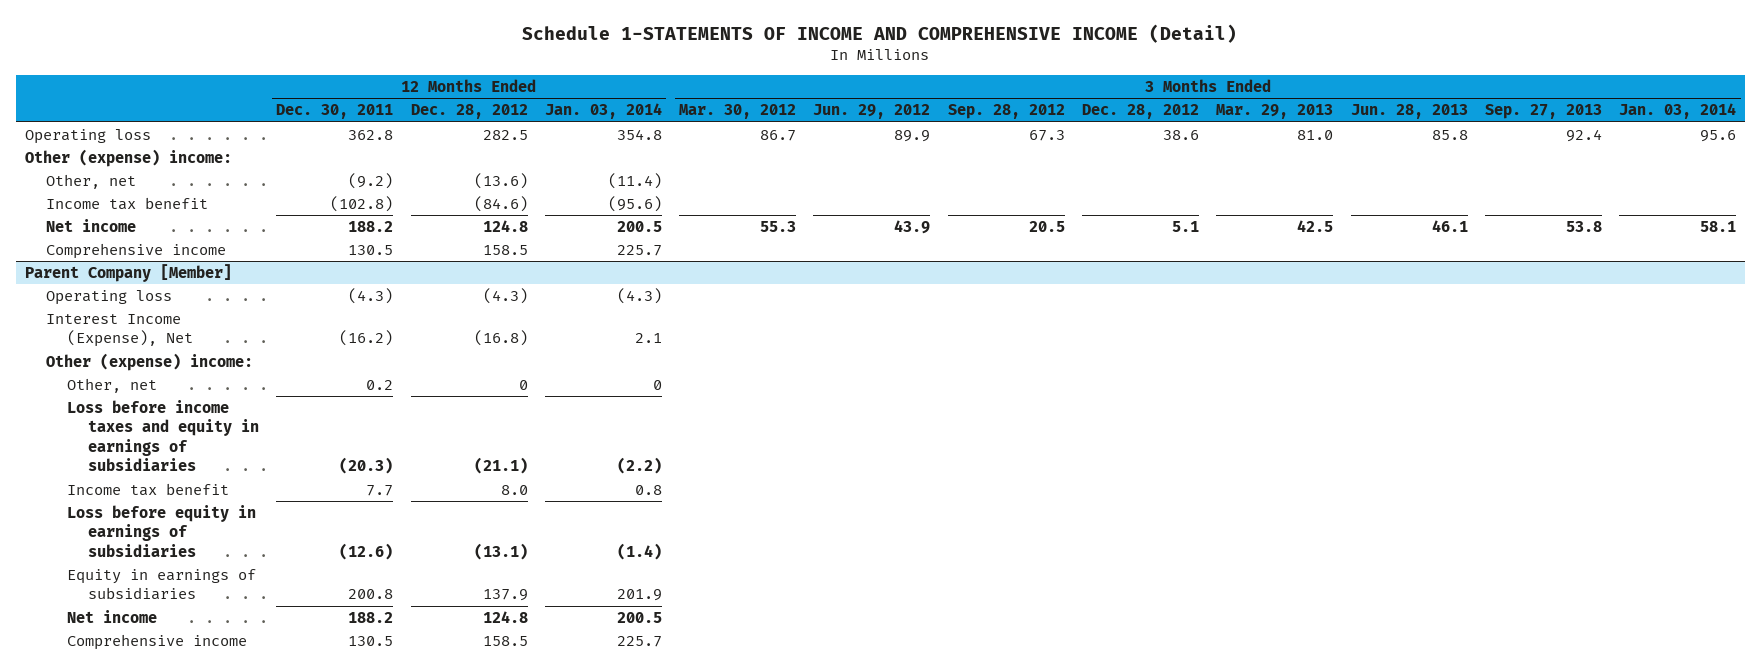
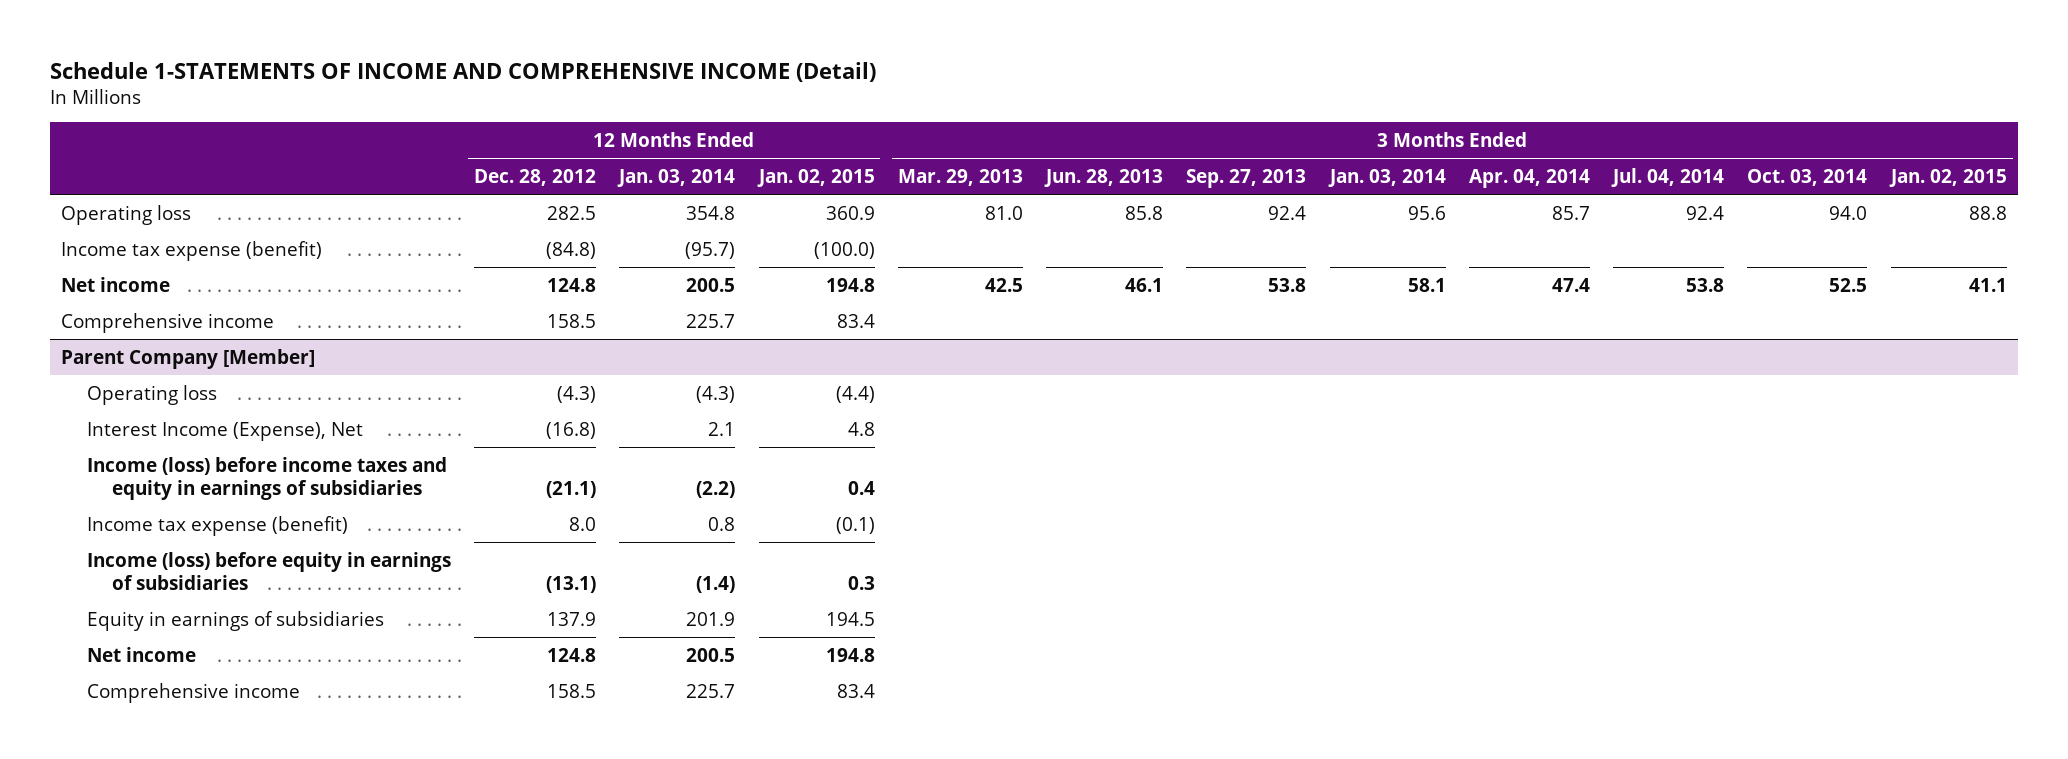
- | 12 Months Ended Dec. 30, 2011 | 12 Months Ended Dec. 28, 2012 | 12 Months Ended Jan. 03, 2014 | 3 Months Ended Mar. 30, 2012 | 3 Months Ended Jun. 29, 2012 | 3 Months Ended Sep. 28, 2012 | 3 Months Ended Dec. 28, 2012 | 3 Months Ended Mar. 29, 2013 | 3 Months Ended Jun. 28, 2013 | 3 Months Ended Sep. 27, 2013 | 3 Months Ended Jan. 03, 2014
+ | 12 Months Ended Dec. 28, 2012 | 12 Months Ended Jan. 03, 2014 | 12 Months Ended Jan. 02, 2015 | 3 Months Ended Mar. 29, 2013 | 3 Months Ended Jun. 28, 2013 | 3 Months Ended Sep. 27, 2013 | 3 Months Ended Jan. 03, 2014 | 3 Months Ended Apr. 04, 2014 | 3 Months Ended Jul. 04, 2014 | 3 Months Ended Oct. 03, 2014 | 3 Months Ended Jan. 02, 2015
- Other (expense) income:
- Other, net | (9.2) | (13.6) | (11.4) | | | | | | | |
- Income tax benefit | (102.8) | (84.6) | (95.6) | | | | | | | |
+ Income tax expense (benefit) | (84.8) | (95.7) | (100.0) | | | | | | | |
@ Parent Company [Member]
- Other (expense) income:
- Other, net | 0.2 | 0 | 0 | | | | | | | |
- Loss before income taxes and equity in earnings of subsidiaries | (20.3) | (21.1) | (2.2) | | | | | | | |
- Income tax benefit | 7.7 | 8.0 | 0.8 | | | | | | | |
- Loss before equity in earnings of subsidiaries | (12.6) | (13.1) | (1.4) | | | | | | | |
+ Income (loss) before income taxes and equity in earnings of subsidiaries | (21.1) | (2.2) | 0.4 | | | | | | | |
+ Income tax expense (benefit) | 8.0 | 0.8 | (0.1) | | | | | | | |
+ Income (loss) before equity in earnings of subsidiaries | (13.1) | (1.4) | 0.3 | | | | | | | |

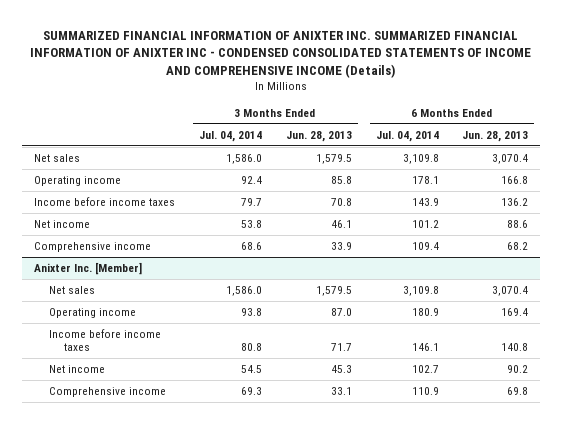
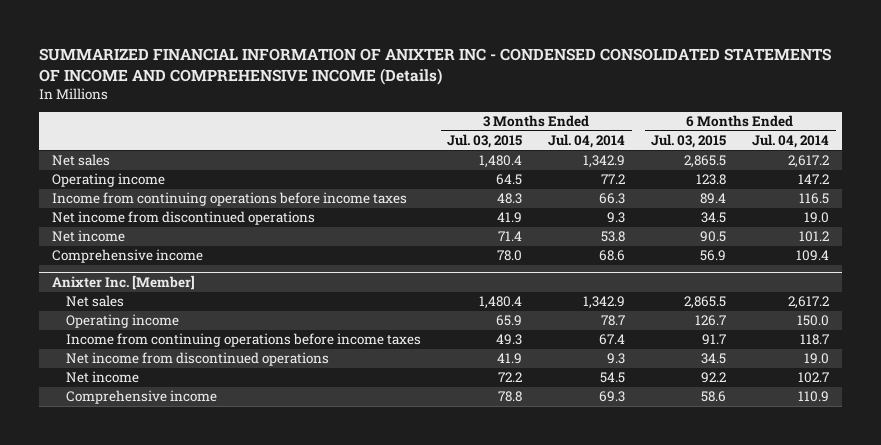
- SUMMARIZED FINANCIAL INFORMATION OF ANIXTER INC. SUMMARIZED FINANCIAL INFORMATION OF ANIXTER INC - CONDENSED CONSOLIDATED STATEMENTS OF INCOME AND COMPREHENSIVE INCOME (Details)
+ SUMMARIZED FINANCIAL INFORMATION OF ANIXTER INC - CONDENSED CONSOLIDATED STATEMENTS OF INCOME AND COMPREHENSIVE INCOME (Details)
- | 3 Months Ended Jul. 04, 2014 | 3 Months Ended Jun. 28, 2013 | 6 Months Ended Jul. 04, 2014 | 6 Months Ended Jun. 28, 2013
+ | 3 Months Ended Jul. 03, 2015 | 3 Months Ended Jul. 04, 2014 | 6 Months Ended Jul. 03, 2015 | 6 Months Ended Jul. 04, 2014
- Net sales | 1,586.0 | 1,579.5 | 3,109.8 | 3,070.4
- Operating income | 92.4 | 85.8 | 178.1 | 166.8
- Income before income taxes | 79.7 | 70.8 | 143.9 | 136.2
+ Net sales | 1,480.4 | 1,342.9 | 2,865.5 | 2,617.2
+ Operating income | 64.5 | 77.2 | 123.8 | 147.2
+ Income from continuing operations before income taxes | 48.3 | 66.3 | 89.4 | 116.5
+ Net income from discontinued operations | 41.9 | 9.3 | 34.5 | 19.0
@ Anixter Inc. [Member]
- Net sales | 1,586.0 | 1,579.5 | 3,109.8 | 3,070.4
- Operating income | 93.8 | 87.0 | 180.9 | 169.4
- Income before income taxes | 80.8 | 71.7 | 146.1 | 140.8
+ Net sales | 1,480.4 | 1,342.9 | 2,865.5 | 2,617.2
+ Operating income | 65.9 | 78.7 | 126.7 | 150.0
+ Income from continuing operations before income taxes | 49.3 | 67.4 | 91.7 | 118.7
+ Net income from discontinued operations | 41.9 | 9.3 | 34.5 | 19.0

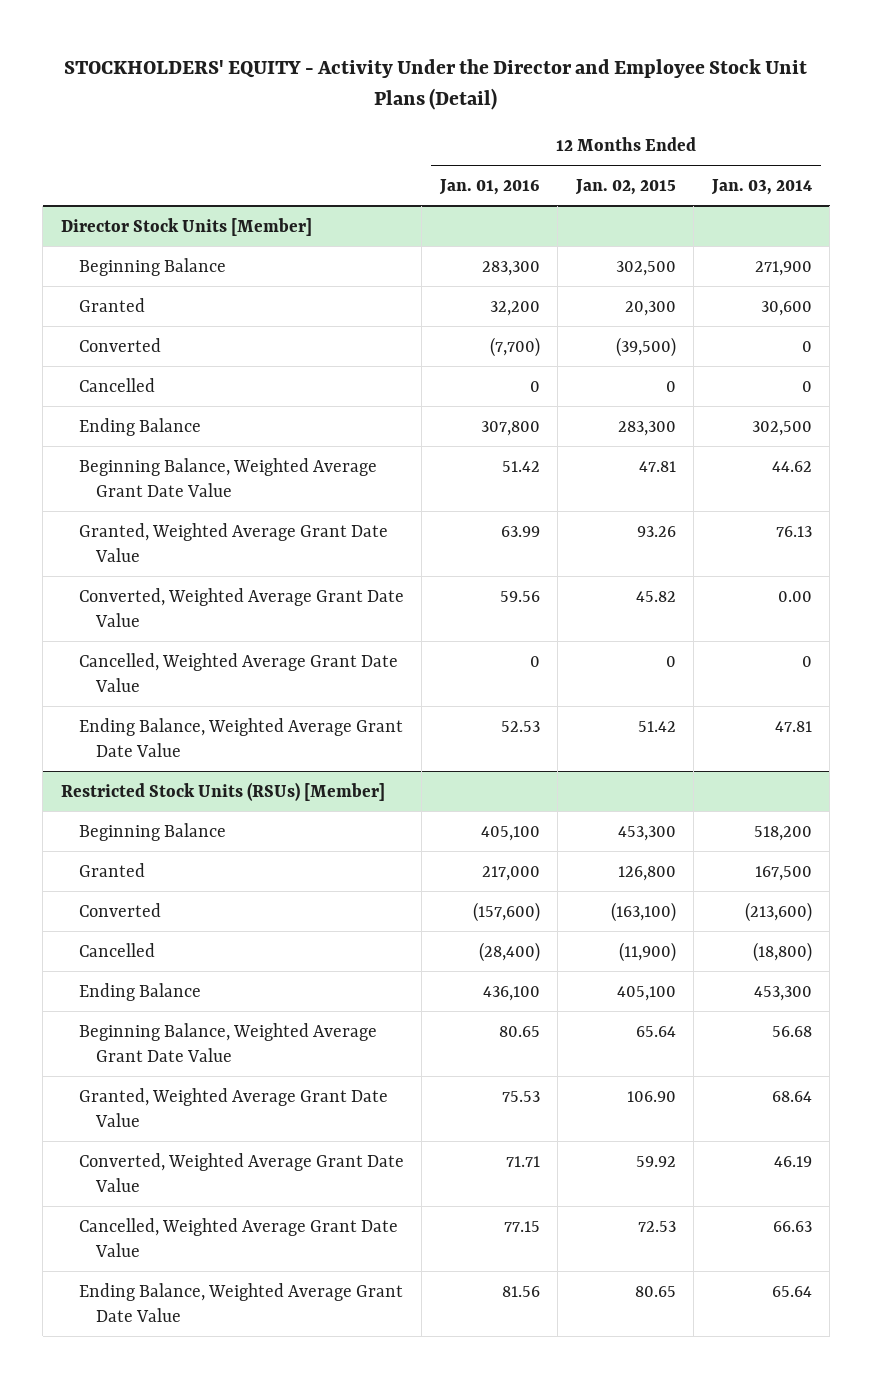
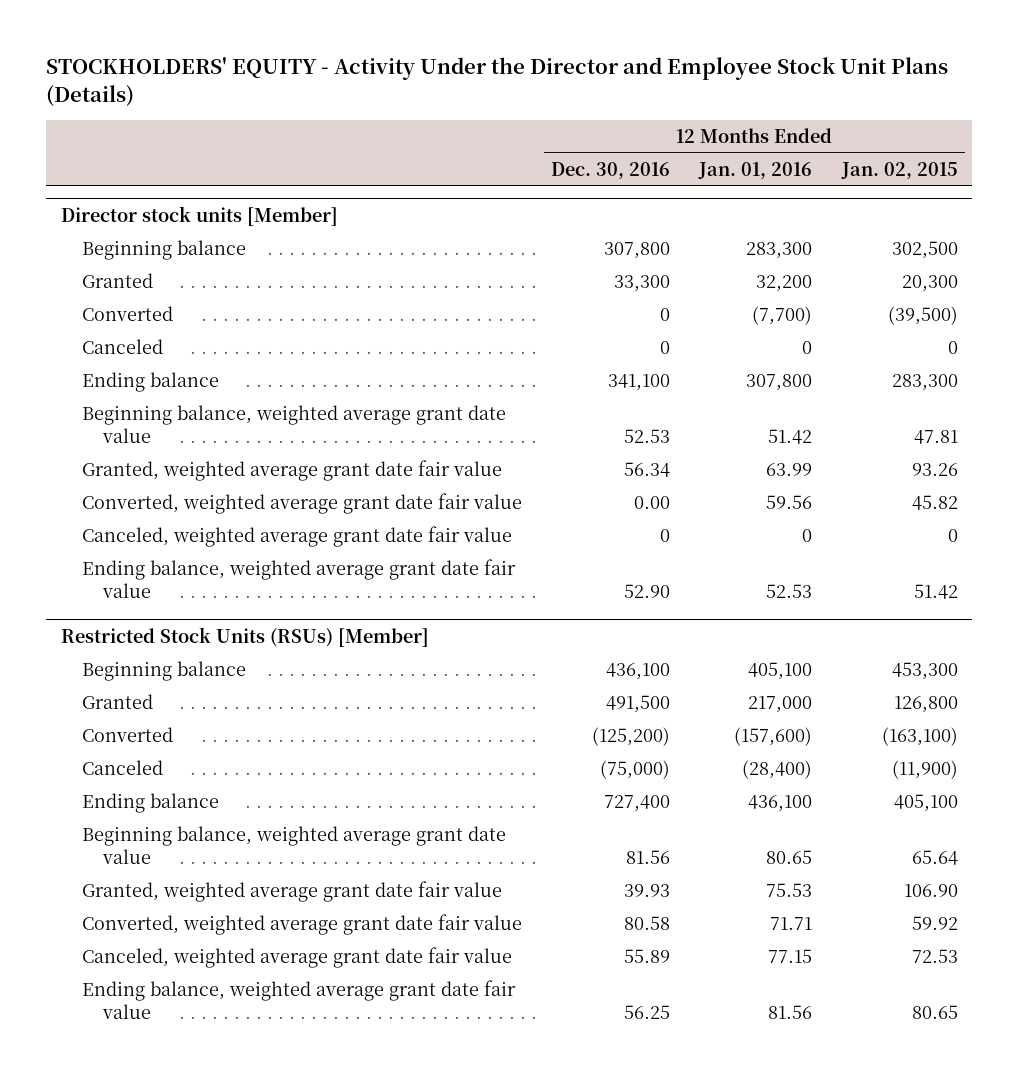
- STOCKHOLDERS' EQUITY - Activity Under the Director and Employee Stock Unit Plans (Detail)
+ STOCKHOLDERS' EQUITY - Activity Under the Director and Employee Stock Unit Plans (Details)
- | 12 Months Ended Jan. 01, 2016 | 12 Months Ended Jan. 02, 2015 | 12 Months Ended Jan. 03, 2014
+ | 12 Months Ended Dec. 30, 2016 | 12 Months Ended Jan. 01, 2016 | 12 Months Ended Jan. 02, 2015
- Director Stock Units [Member]
- Beginning Balance | 283,300 | 302,500 | 271,900
+ Director stock units [Member]
+ Beginning balance | 307,800 | 283,300 | 302,500
- Cancelled | 0 | 0 | 0
- Ending Balance | 307,800 | 283,300 | 302,500
- Beginning Balance, Weighted Average Grant Date Value | 51.42 | 47.81 | 44.62
- Granted, Weighted Average Grant Date Value | 63.99 | 93.26 | 76.13
- Converted, Weighted Average Grant Date Value | 59.56 | 45.82 | 0.00
- Cancelled, Weighted Average Grant Date Value | 0 | 0 | 0
- Ending Balance, Weighted Average Grant Date Value | 52.53 | 51.42 | 47.81
+ Canceled | 0 | 0 | 0
+ Ending balance | 341,100 | 307,800 | 283,300
+ Beginning balance, weighted average grant date value | 52.53 | 51.42 | 47.81
+ Granted, weighted average grant date fair value | 56.34 | 63.99 | 93.26
+ Converted, weighted average grant date fair value | 0.00 | 59.56 | 45.82
+ Canceled, weighted average grant date fair value | 0 | 0 | 0
+ Ending balance, weighted average grant date fair value | 52.90 | 52.53 | 51.42
@ Restricted Stock Units (RSUs) [Member]
- Beginning Balance | 405,100 | 453,300 | 518,200
+ Beginning balance | 436,100 | 405,100 | 453,300
- Cancelled | (28,400) | (11,900) | (18,800)
- Ending Balance | 436,100 | 405,100 | 453,300
- Beginning Balance, Weighted Average Grant Date Value | 80.65 | 65.64 | 56.68
- Granted, Weighted Average Grant Date Value | 75.53 | 106.90 | 68.64
- Converted, Weighted Average Grant Date Value | 71.71 | 59.92 | 46.19
- Cancelled, Weighted Average Grant Date Value | 77.15 | 72.53 | 66.63
- Ending Balance, Weighted Average Grant Date Value | 81.56 | 80.65 | 65.64
+ Canceled | (75,000) | (28,400) | (11,900)
+ Ending balance | 727,400 | 436,100 | 405,100
+ Beginning balance, weighted average grant date value | 81.56 | 80.65 | 65.64
+ Granted, weighted average grant date fair value | 39.93 | 75.53 | 106.90
+ Converted, weighted average grant date fair value | 80.58 | 71.71 | 59.92
+ Canceled, weighted average grant date fair value | 55.89 | 77.15 | 72.53
+ Ending balance, weighted average grant date fair value | 56.25 | 81.56 | 80.65

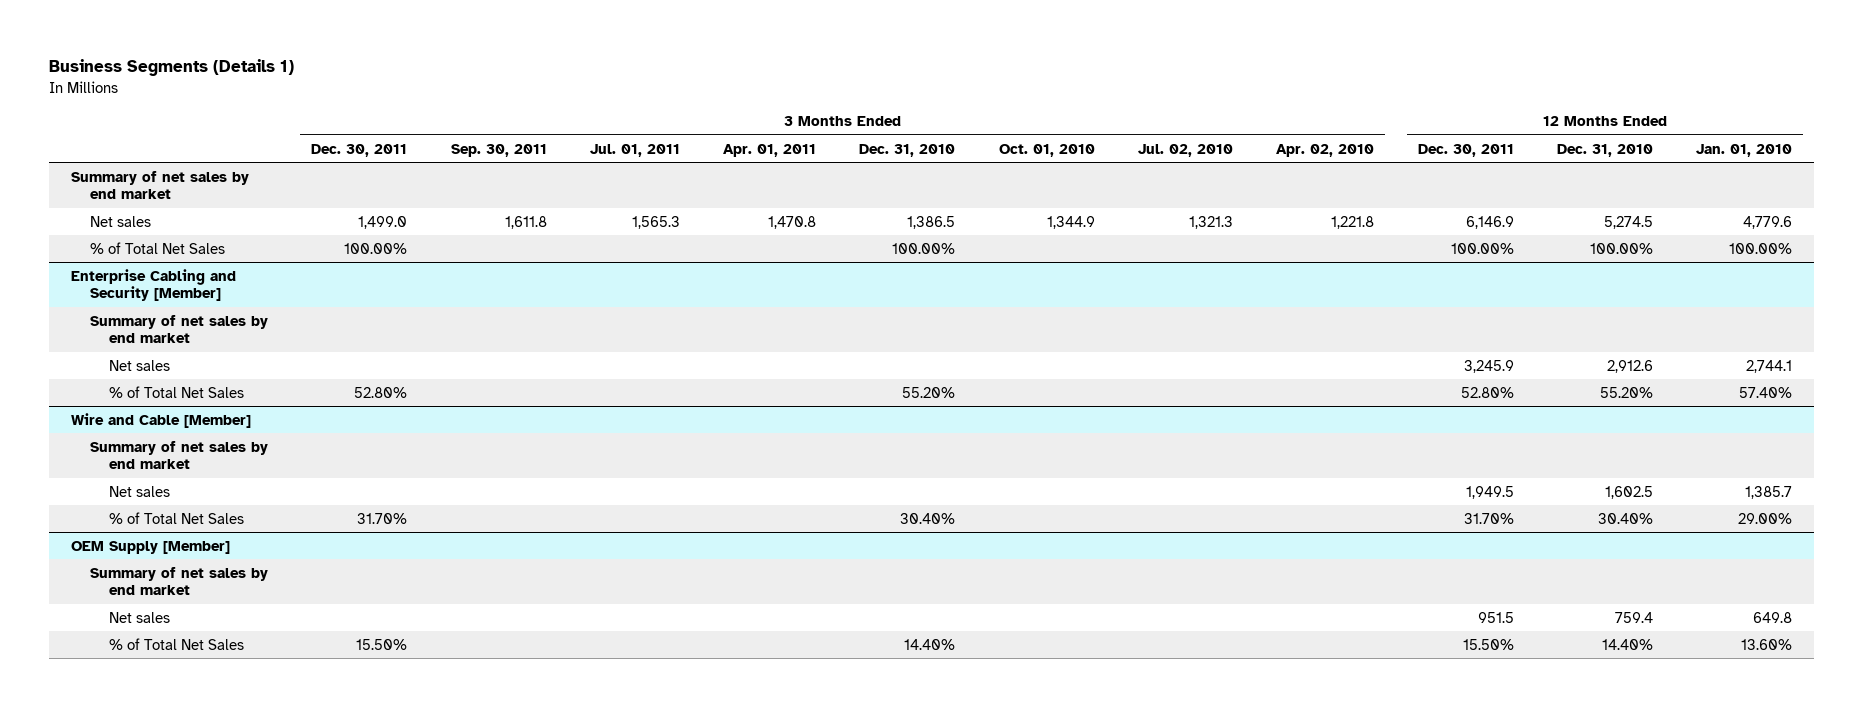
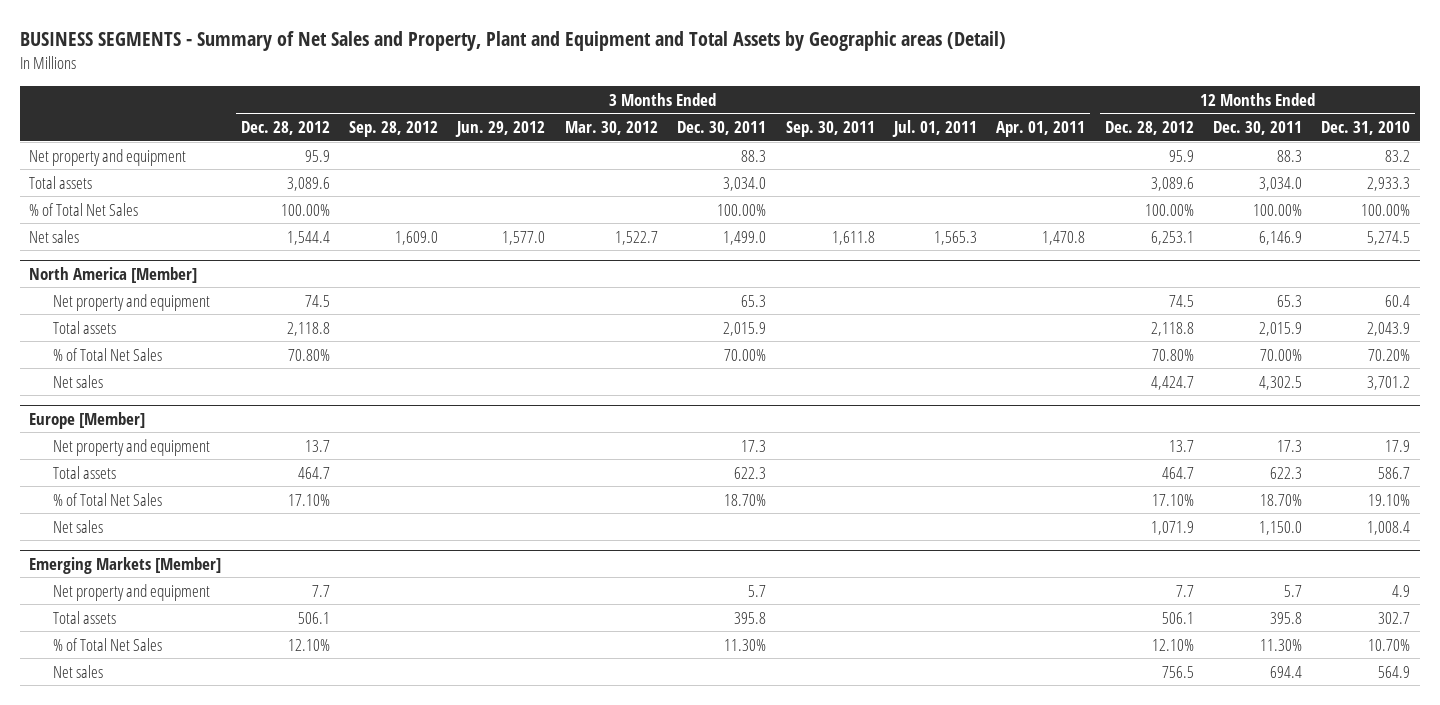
- Business Segments (Details 1)
+ BUSINESS SEGMENTS - Summary of Net Sales and Property, Plant and Equipment and Total Assets by Geographic areas (Detail)
- | 3 Months Ended Dec. 30, 2011 | 3 Months Ended Sep. 30, 2011 | 3 Months Ended Jul. 01, 2011 | 3 Months Ended Apr. 01, 2011 | 3 Months Ended Dec. 31, 2010 | 3 Months Ended Oct. 01, 2010 | 3 Months Ended Jul. 02, 2010 | 3 Months Ended Apr. 02, 2010 | 12 Months Ended Dec. 30, 2011 | 12 Months Ended Dec. 31, 2010 | 12 Months Ended Jan. 01, 2010
+ | 3 Months Ended Dec. 28, 2012 | 3 Months Ended Sep. 28, 2012 | 3 Months Ended Jun. 29, 2012 | 3 Months Ended Mar. 30, 2012 | 3 Months Ended Dec. 30, 2011 | 3 Months Ended Sep. 30, 2011 | 3 Months Ended Jul. 01, 2011 | 3 Months Ended Apr. 01, 2011 | 12 Months Ended Dec. 28, 2012 | 12 Months Ended Dec. 30, 2011 | 12 Months Ended Dec. 31, 2010
- Summary of net sales by end market
+ Net property and equipment | 95.9 | | | | 88.3 | | | | 95.9 | 88.3 | 83.2
+ Total assets | 3,089.6 | | | | 3,034.0 | | | | 3,089.6 | 3,034.0 | 2,933.3
- Enterprise Cabling and Security [Member]
- Summary of net sales by end market
- Net sales | | | | | | | | | 3,245.9 | 2,912.6 | 2,744.1
- % of Total Net Sales | 52.80% | | | | 55.20% | | | | 52.80% | 55.20% | 57.40%
- Wire and Cable [Member]
- Summary of net sales by end market
- Net sales | | | | | | | | | 1,949.5 | 1,602.5 | 1,385.7
- % of Total Net Sales | 31.70% | | | | 30.40% | | | | 31.70% | 30.40% | 29.00%
- OEM Supply [Member]
- Summary of net sales by end market
- Net sales | | | | | | | | | 951.5 | 759.4 | 649.8
- % of Total Net Sales | 15.50% | | | | 14.40% | | | | 15.50% | 14.40% | 13.60%
moved down: Net sales | 1,544.4 | 1,609.0 | 1,577.0 | 1,522.7 | 1,499.0 | 1,611.8 | 1,565.3 | 1,470.8 | 6,253.1 | 6,146.9 | 5,274.5
+ North America [Member]
+ Net property and equipment | 74.5 | | | | 65.3 | | | | 74.5 | 65.3 | 60.4
+ Total assets | 2,118.8 | | | | 2,015.9 | | | | 2,118.8 | 2,015.9 | 2,043.9
+ % of Total Net Sales | 70.80% | | | | 70.00% | | | | 70.80% | 70.00% | 70.20%
+ Net sales | | | | | | | | | 4,424.7 | 4,302.5 | 3,701.2
+ Europe [Member]
+ Net property and equipment | 13.7 | | | | 17.3 | | | | 13.7 | 17.3 | 17.9
+ Total assets | 464.7 | | | | 622.3 | | | | 464.7 | 622.3 | 586.7
+ % of Total Net Sales | 17.10% | | | | 18.70% | | | | 17.10% | 18.70% | 19.10%
+ Net sales | | | | | | | | | 1,071.9 | 1,150.0 | 1,008.4
+ Emerging Markets [Member]
+ Net property and equipment | 7.7 | | | | 5.7 | | | | 7.7 | 5.7 | 4.9
+ Total assets | 506.1 | | | | 395.8 | | | | 506.1 | 395.8 | 302.7
+ % of Total Net Sales | 12.10% | | | | 11.30% | | | | 12.10% | 11.30% | 10.70%
+ Net sales | | | | | | | | | 756.5 | 694.4 | 564.9

